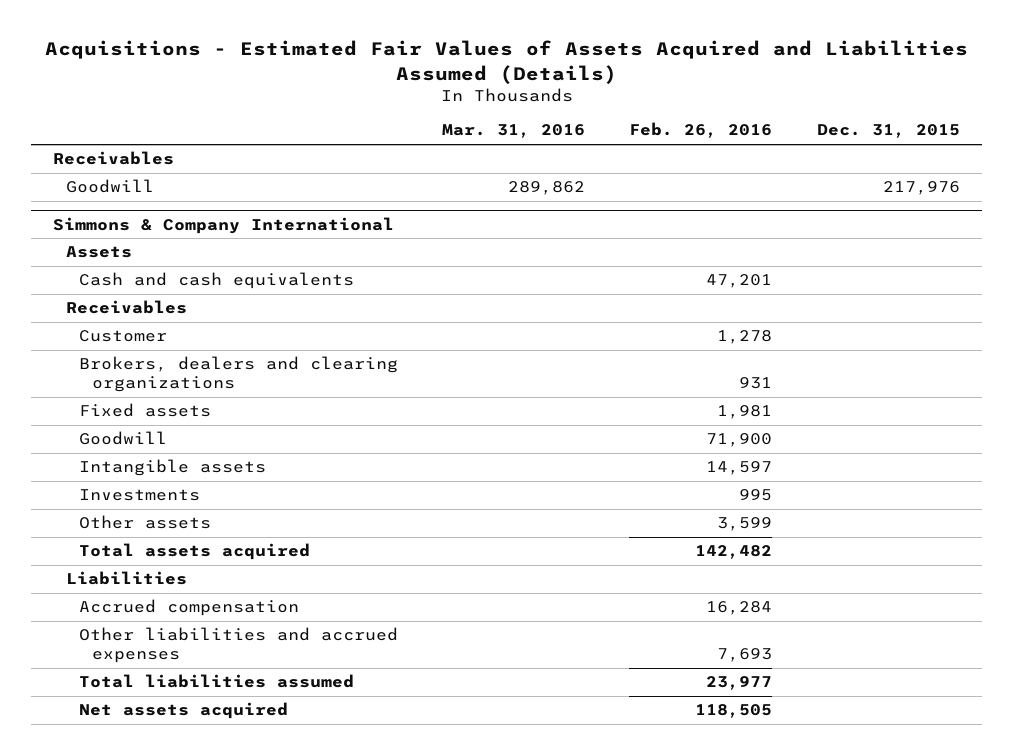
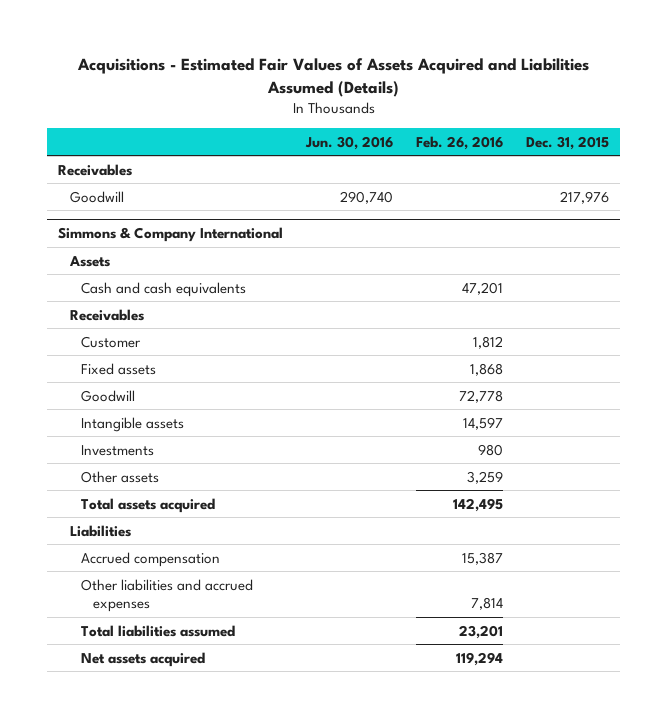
- | Mar. 31, 2016 | Feb. 26, 2016 | Dec. 31, 2015
+ | Jun. 30, 2016 | Feb. 26, 2016 | Dec. 31, 2015
@ Simmons & Company International
- Customer | | 1,278 |
- Brokers, dealers and clearing organizations | | 931 |
- Fixed assets | | 1,981 |
- Goodwill | | 71,900 |
+ Customer | | 1,812 |
+ Fixed assets | | 1,868 |
+ Goodwill | | 72,778 |
- Investments | | 995 |
- Other assets | | 3,599 |
- Total assets acquired | | 142,482 |
+ Investments | | 980 |
+ Other assets | | 3,259 |
+ Total assets acquired | | 142,495 |
- Accrued compensation | | 16,284 |
- Other liabilities and accrued expenses | | 7,693 |
- Total liabilities assumed | | 23,977 |
- Net assets acquired | | 118,505 |
+ Accrued compensation | | 15,387 |
+ Other liabilities and accrued expenses | | 7,814 |
+ Total liabilities assumed | | 23,201 |
+ Net assets acquired | | 119,294 |

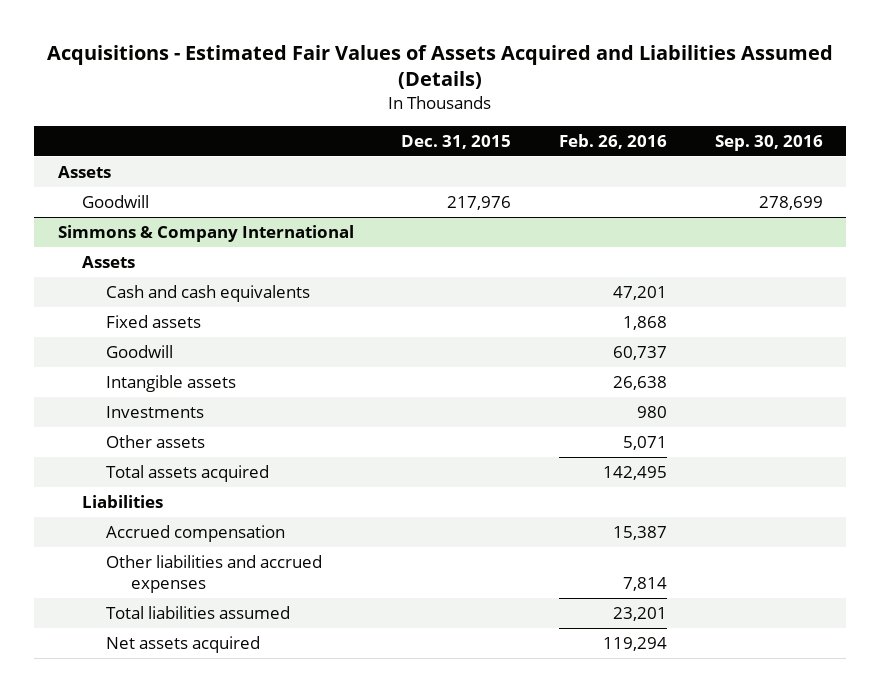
- | Jun. 30, 2016 | Feb. 26, 2016 | Dec. 31, 2015
+ | Dec. 31, 2015 | Feb. 26, 2016 | Sep. 30, 2016
- Receivables
+ Assets
@ Simmons & Company International
- Receivables
- Customer | | 1,812 |
- Goodwill | | 72,778 |
- Intangible assets | | 14,597 |
+ Goodwill | | 60,737 |
+ Intangible assets | | 26,638 |
- Other assets | | 3,259 |
+ Other assets | | 5,071 |

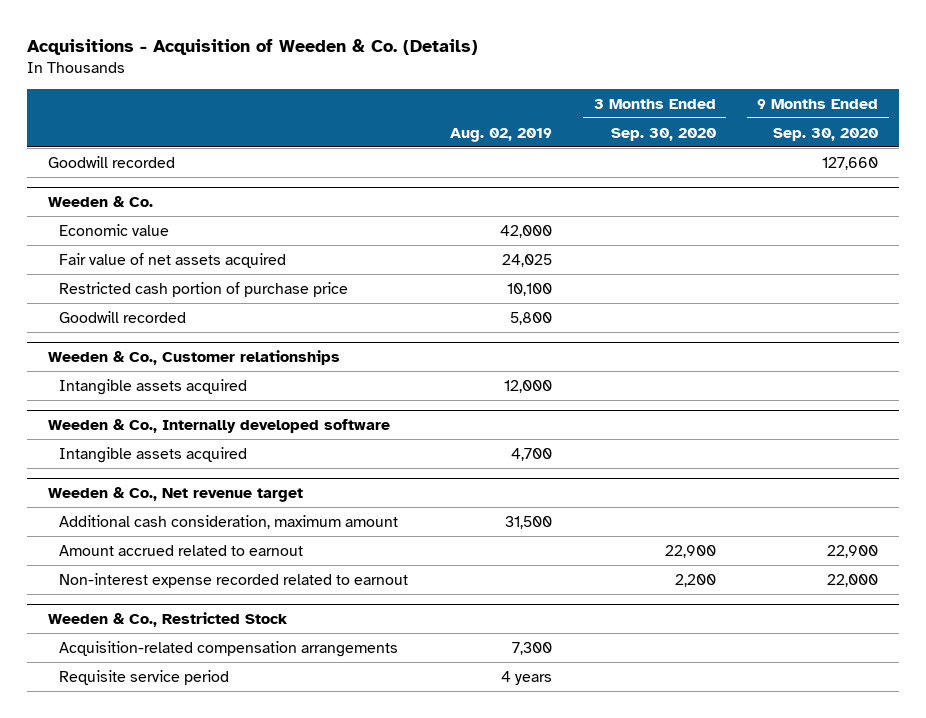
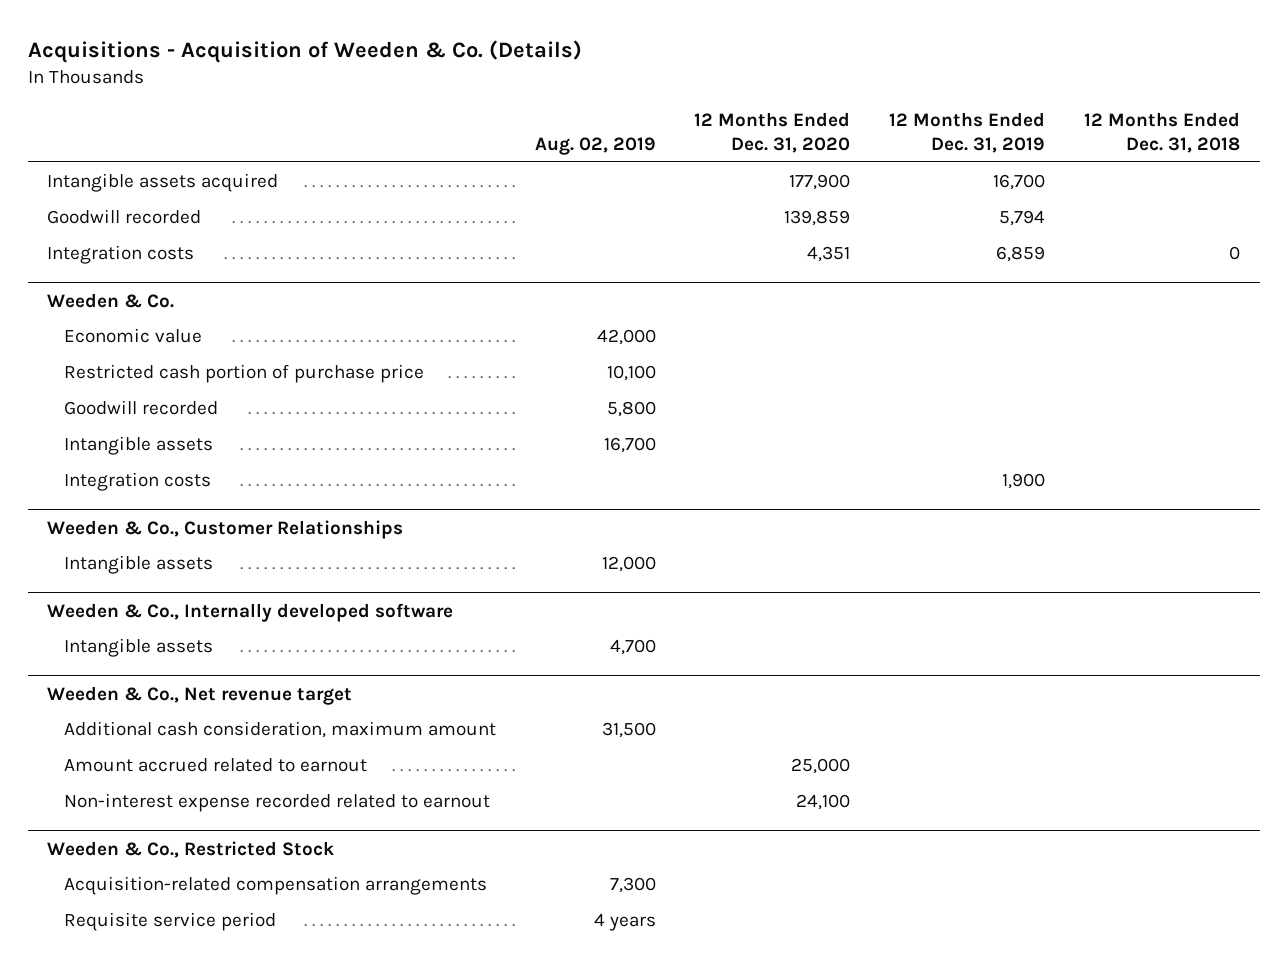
- | Aug. 02, 2019 | 3 Months Ended Sep. 30, 2020 | 9 Months Ended Sep. 30, 2020
+ | Aug. 02, 2019 | 12 Months Ended Dec. 31, 2020 | 12 Months Ended Dec. 31, 2019 | 12 Months Ended Dec. 31, 2018
+ Intangible assets acquired | | 177,900 | 16,700 |
+ Integration costs | | 4,351 | 6,859 | 0
@ Weeden & Co.
- Fair value of net assets acquired | 24,025 | |
- Weeden & Co., Customer relationships
- Intangible assets acquired | 12,000 | |
@ Weeden & Co.
+ Intangible assets | 16,700 | | |
+ Integration costs | | | 1,900 |
+ Weeden & Co., Customer Relationships
+ Intangible assets | 12,000 | | |
@ Weeden & Co., Internally developed software
- Intangible assets acquired | 4,700 | |
+ Intangible assets | 4,700 | | |

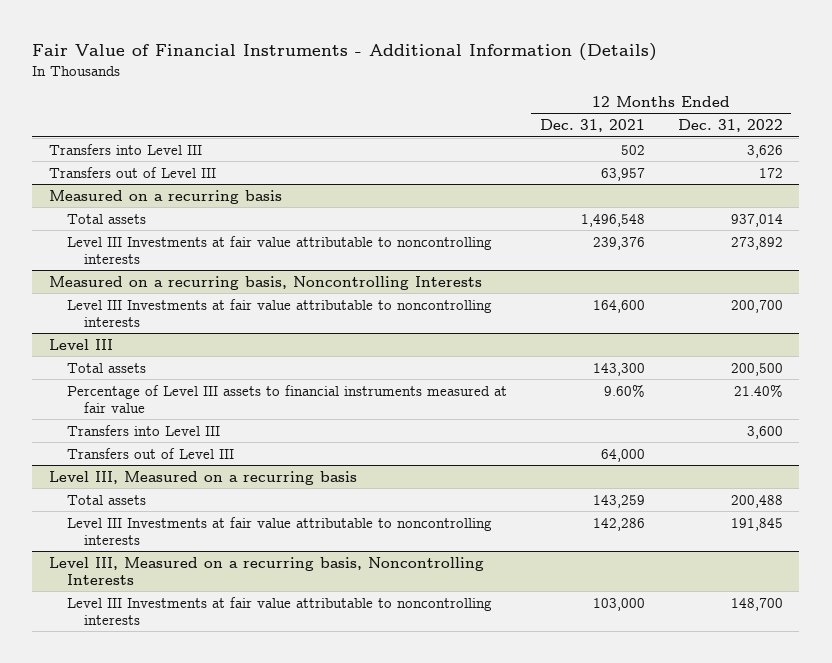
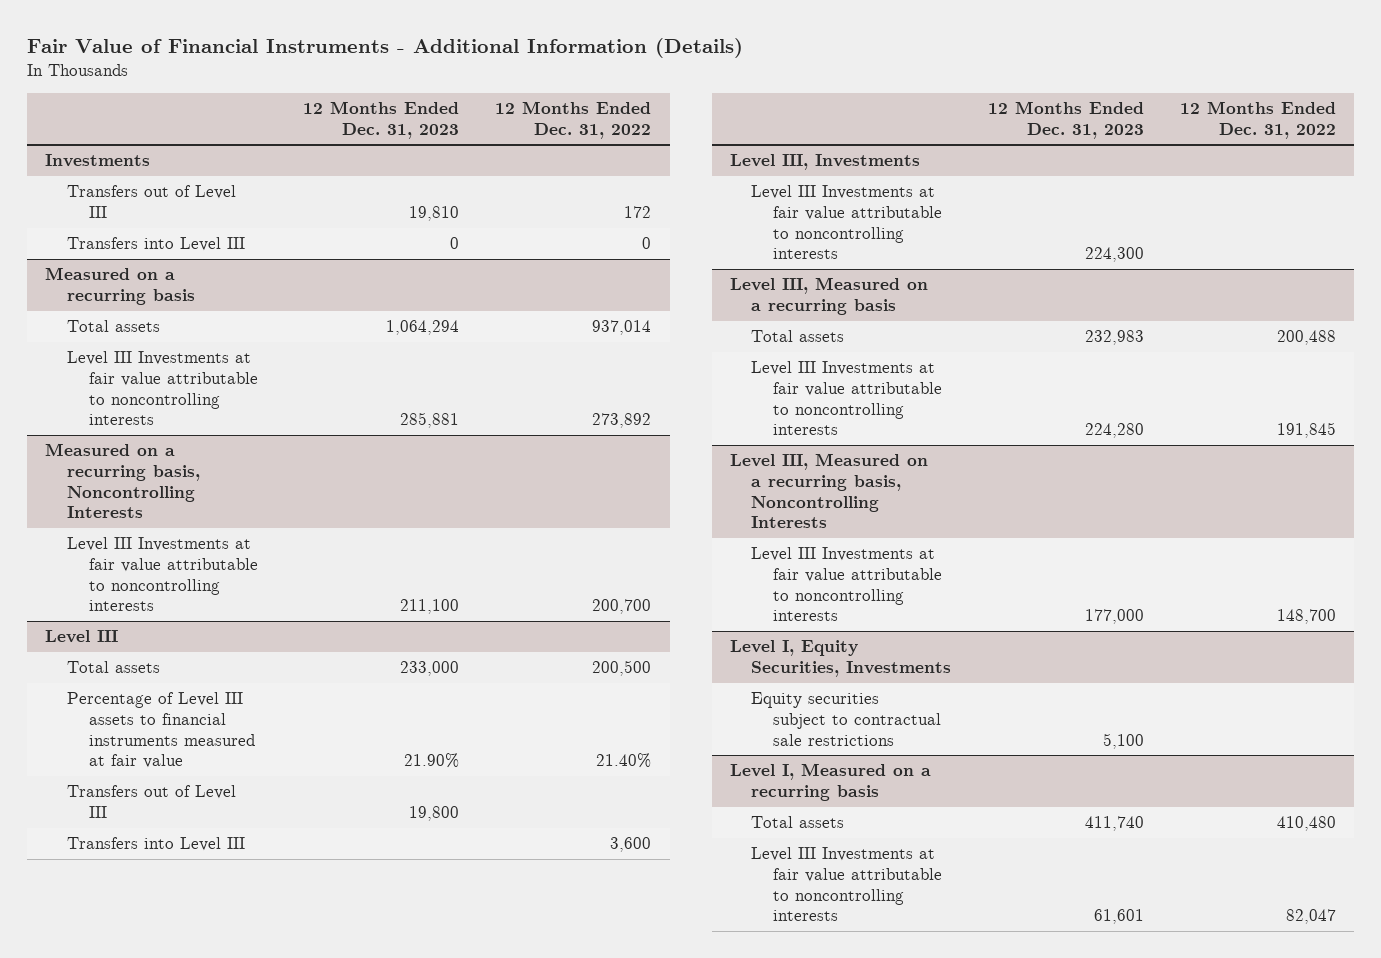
- | 12 Months Ended Dec. 31, 2021 | 12 Months Ended Dec. 31, 2022
+ | 12 Months Ended Dec. 31, 2023 | 12 Months Ended Dec. 31, 2022
- Transfers into Level III | 502 | 3,626
+ Investments
+ Transfers into Level III | 0 | 0
@ Level III
moved down: Transfers into Level III | | 3,600
+ Level III, Investments
+ Level III Investments at fair value attributable to noncontrolling interests | 224,300 |
+ Level I, Equity Securities, Investments
+ Equity securities subject to contractual sale restrictions | 5,100 |
+ Level I, Measured on a recurring basis
+ Total assets | 411,740 | 410,480
+ Level III Investments at fair value attributable to noncontrolling interests | 61,601 | 82,047

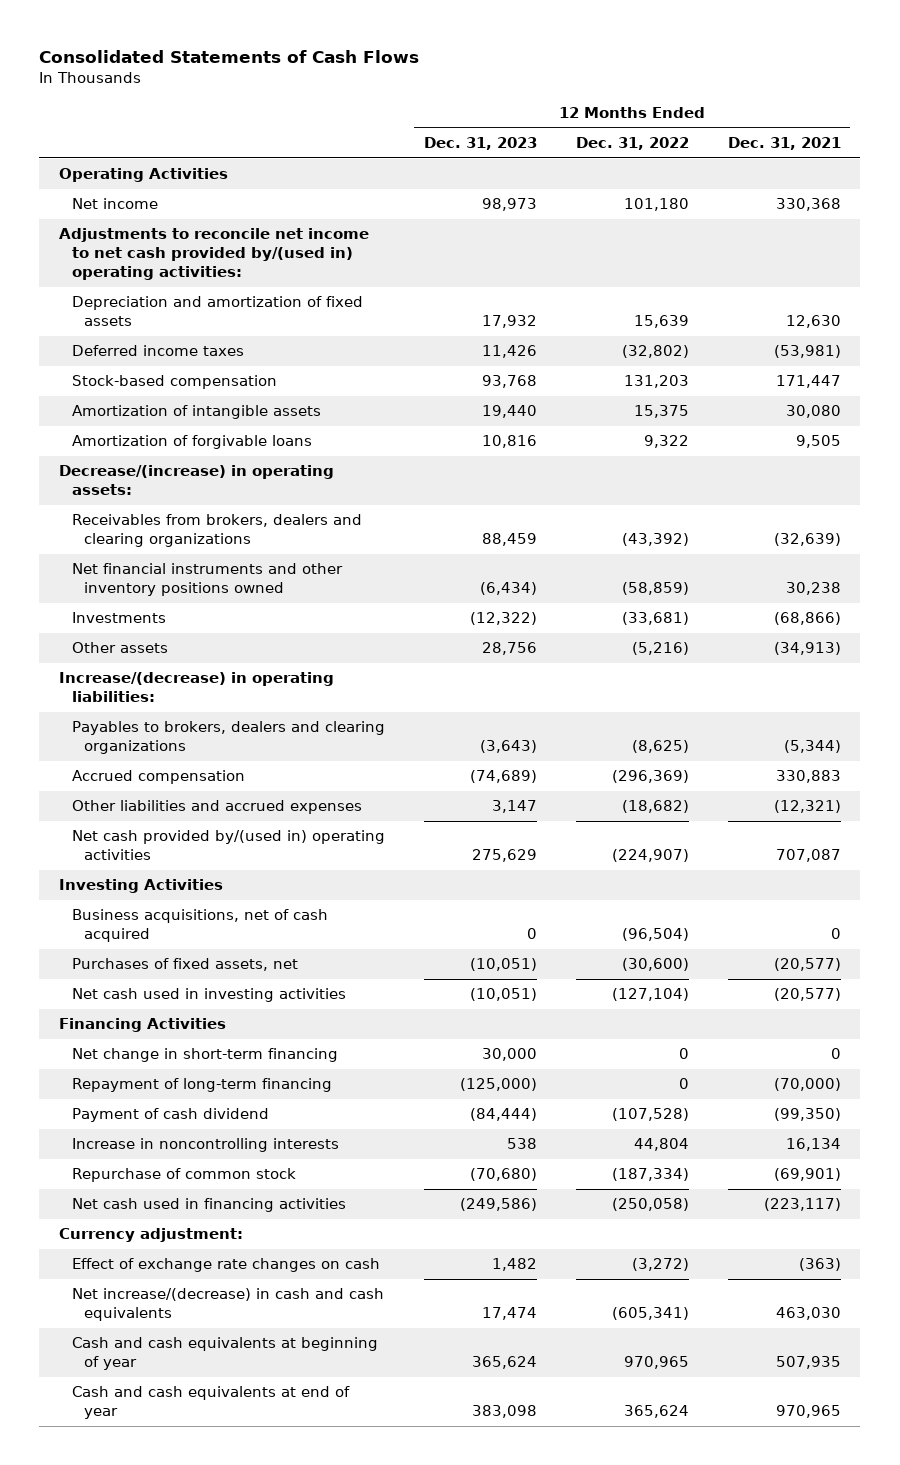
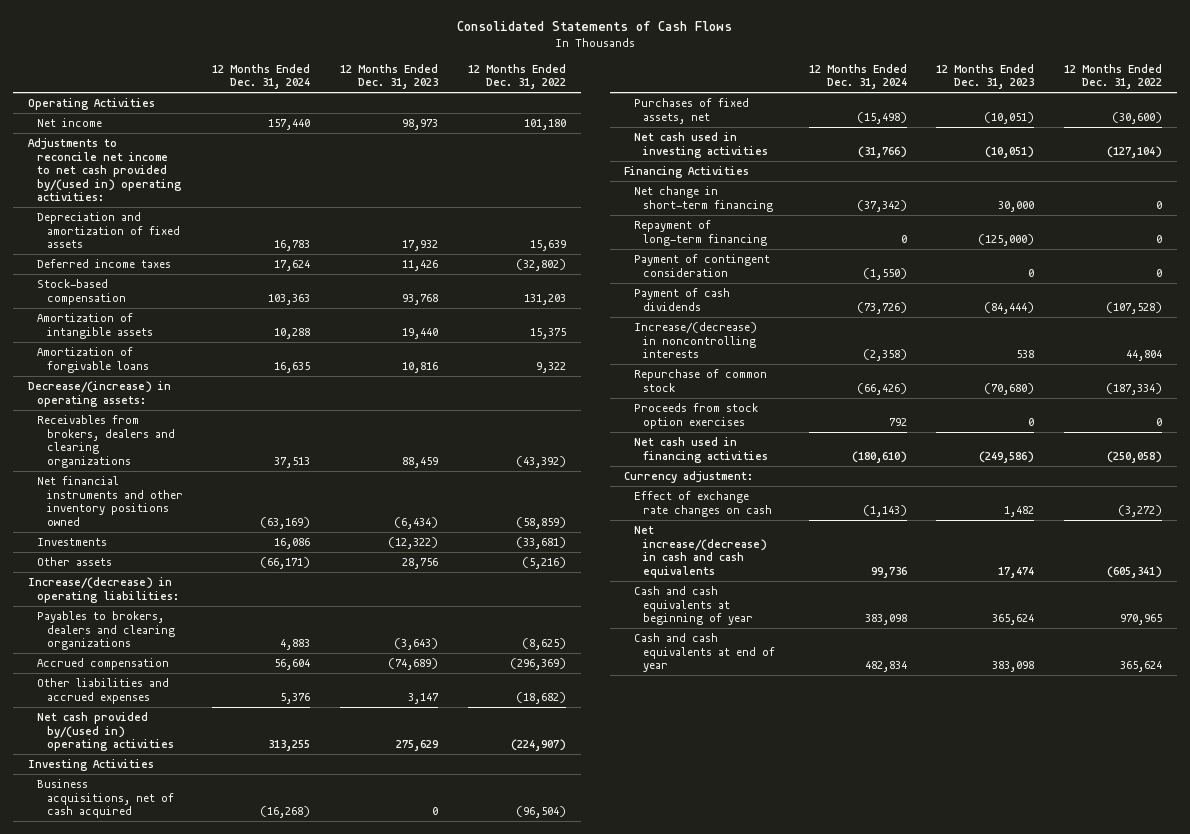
- | 12 Months Ended Dec. 31, 2023 | 12 Months Ended Dec. 31, 2022 | 12 Months Ended Dec. 31, 2021
+ | 12 Months Ended Dec. 31, 2024 | 12 Months Ended Dec. 31, 2023 | 12 Months Ended Dec. 31, 2022
- Payment of cash dividend | (84,444) | (107,528) | (99,350)
- Increase in noncontrolling interests | 538 | 44,804 | 16,134
+ Payment of contingent consideration | (1,550) | 0 | 0
+ Payment of cash dividends | (73,726) | (84,444) | (107,528)
+ Increase/(decrease) in noncontrolling interests | (2,358) | 538 | 44,804
+ Proceeds from stock option exercises | 792 | 0 | 0

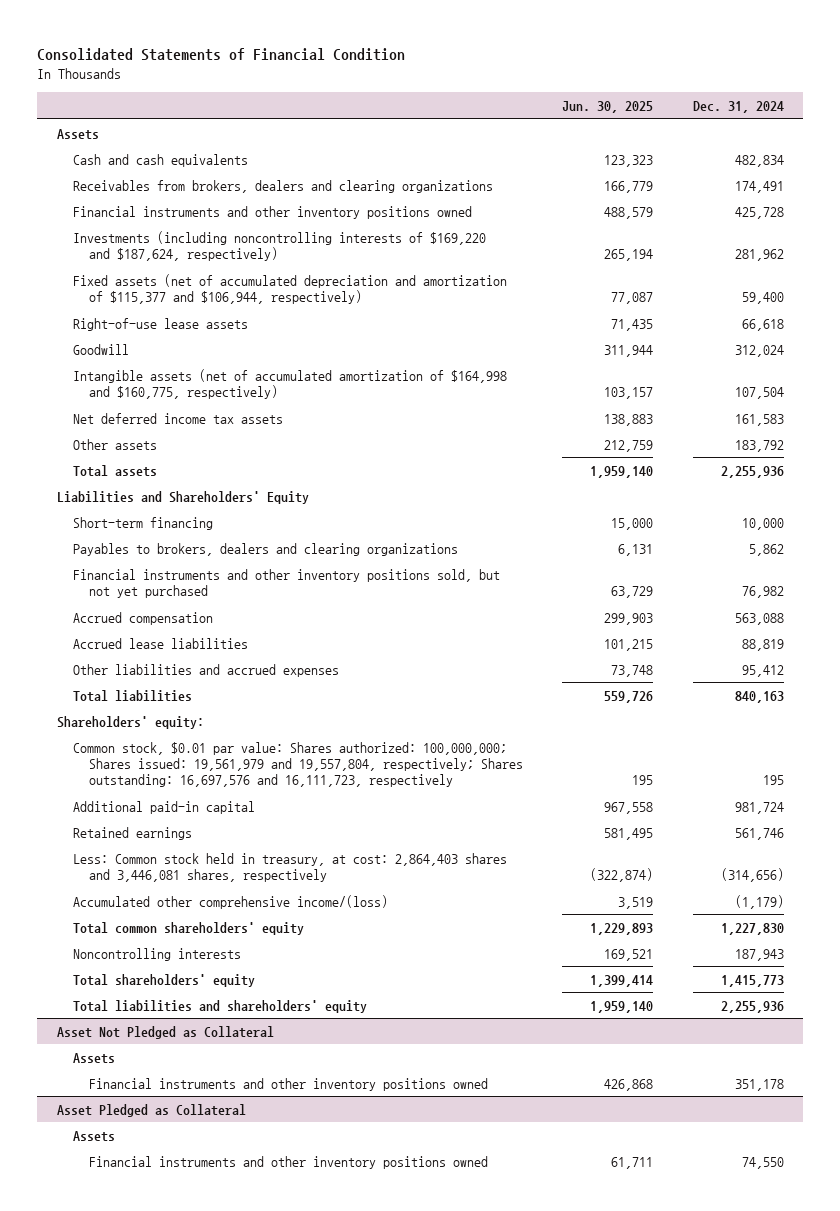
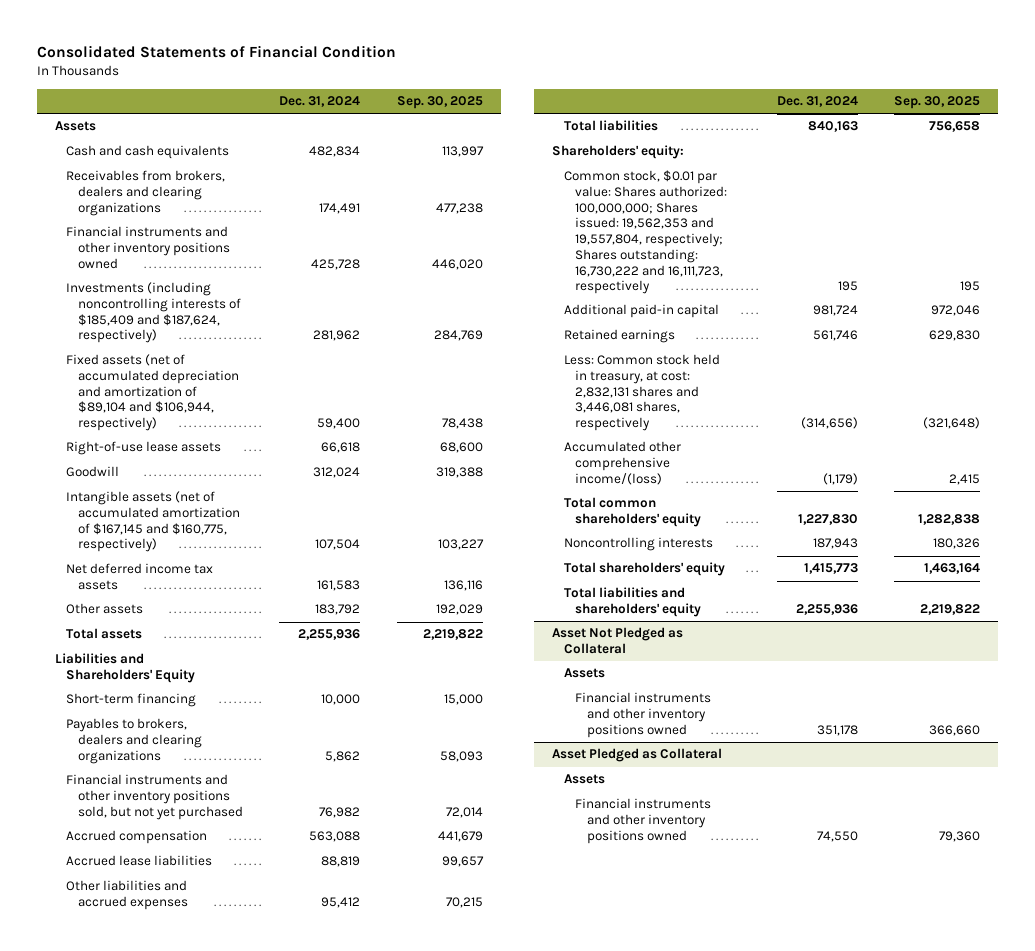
- | Jun. 30, 2025 | Dec. 31, 2024
+ | Dec. 31, 2024 | Sep. 30, 2025
- Investments (including noncontrolling interests of $169,220 and $187,624, respectively) | 265,194 | 281,962
- Fixed assets (net of accumulated depreciation and amortization of $115,377 and $106,944, respectively) | 77,087 | 59,400
+ Investments (including noncontrolling interests of $185,409 and $187,624, respectively) | 281,962 | 284,769
+ Fixed assets (net of accumulated depreciation and amortization of $89,104 and $106,944, respectively) | 59,400 | 78,438
- Intangible assets (net of accumulated amortization of $164,998 and $160,775, respectively) | 103,157 | 107,504
+ Intangible assets (net of accumulated amortization of $167,145 and $160,775, respectively) | 107,504 | 103,227
- Common stock, $0.01 par value: Shares authorized: 100,000,000; Shares issued: 19,561,979 and 19,557,804, respectively; Shares outstanding: 16,697,576 and 16,111,723, respectively | 195 | 195
+ Common stock, $0.01 par value: Shares authorized: 100,000,000; Shares issued: 19,562,353 and 19,557,804, respectively; Shares outstanding: 16,730,222 and 16,111,723, respectively | 195 | 195
- Less: Common stock held in treasury, at cost: 2,864,403 shares and 3,446,081 shares, respectively | (322,874) | (314,656)
+ Less: Common stock held in treasury, at cost: 2,832,131 shares and 3,446,081 shares, respectively | (314,656) | (321,648)

